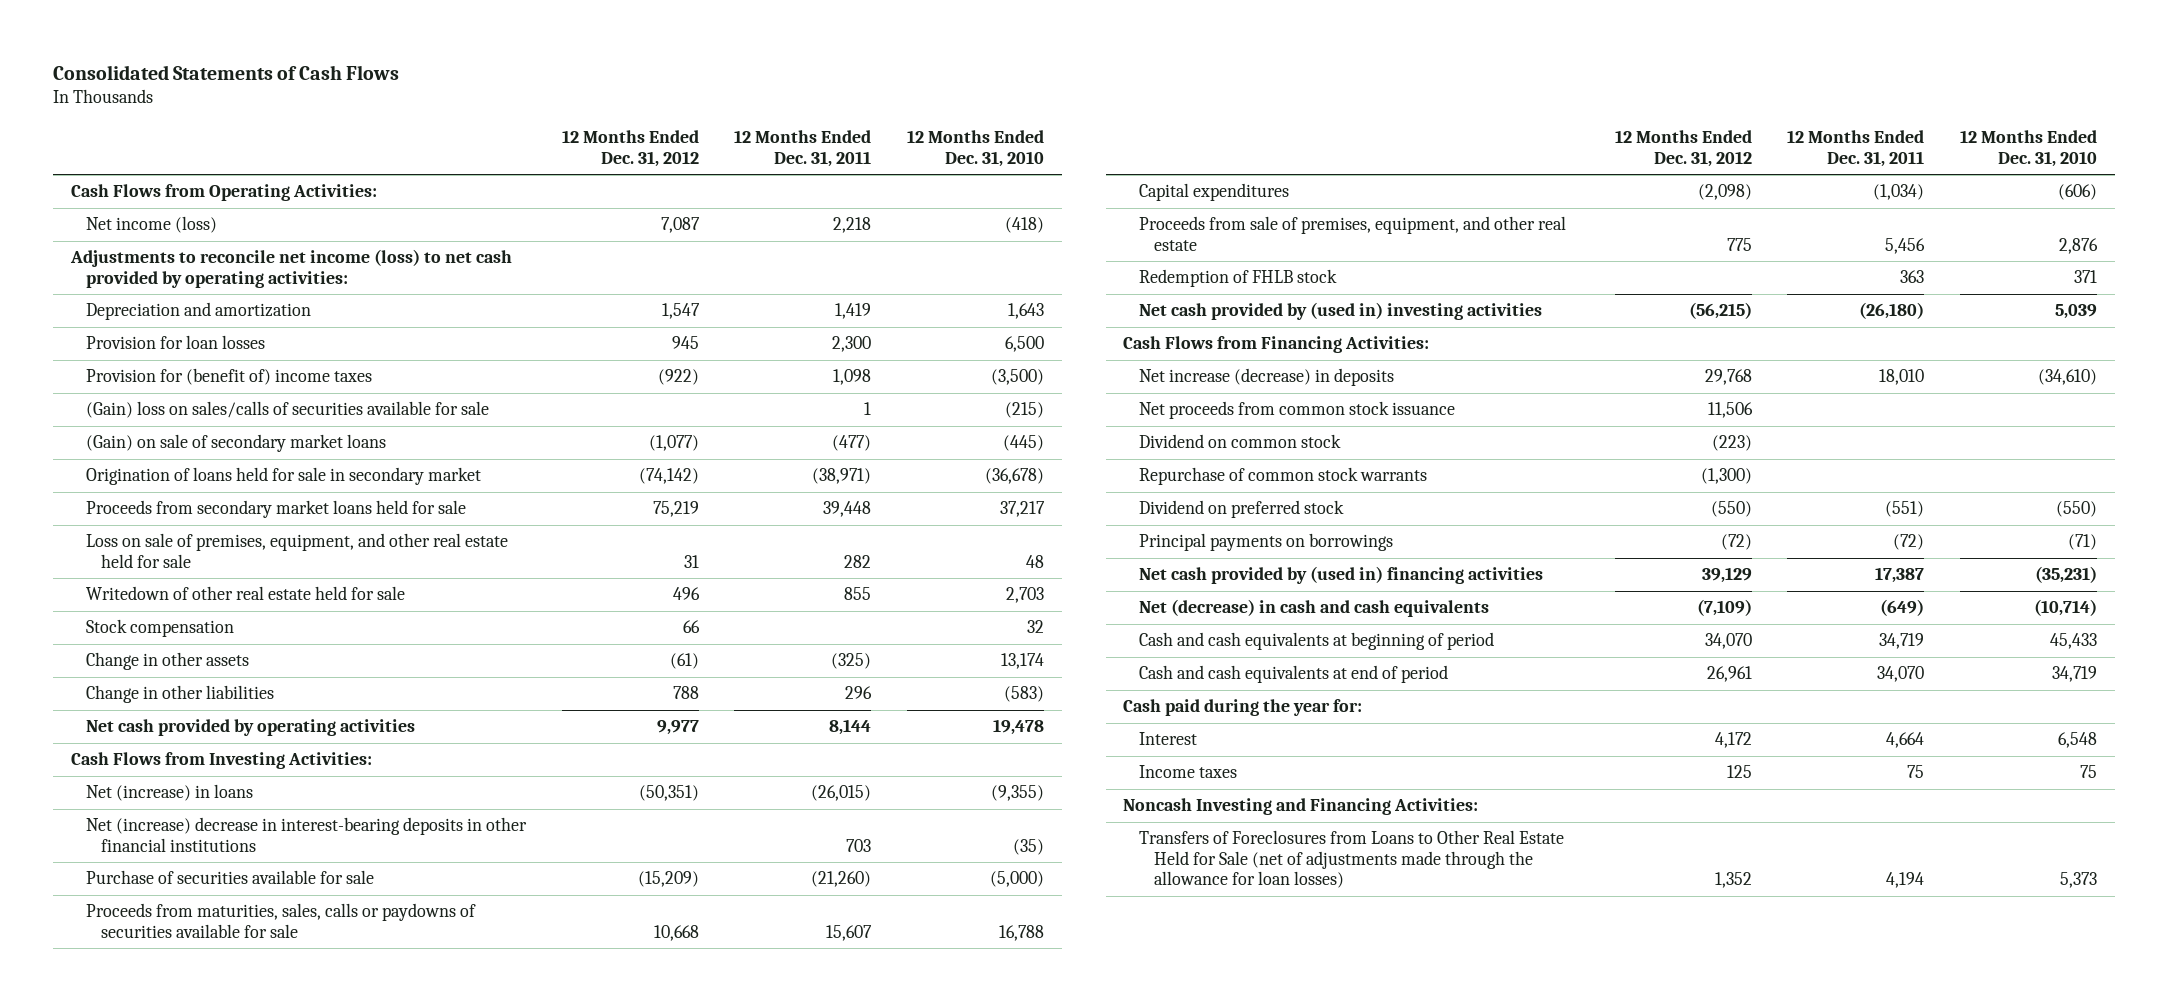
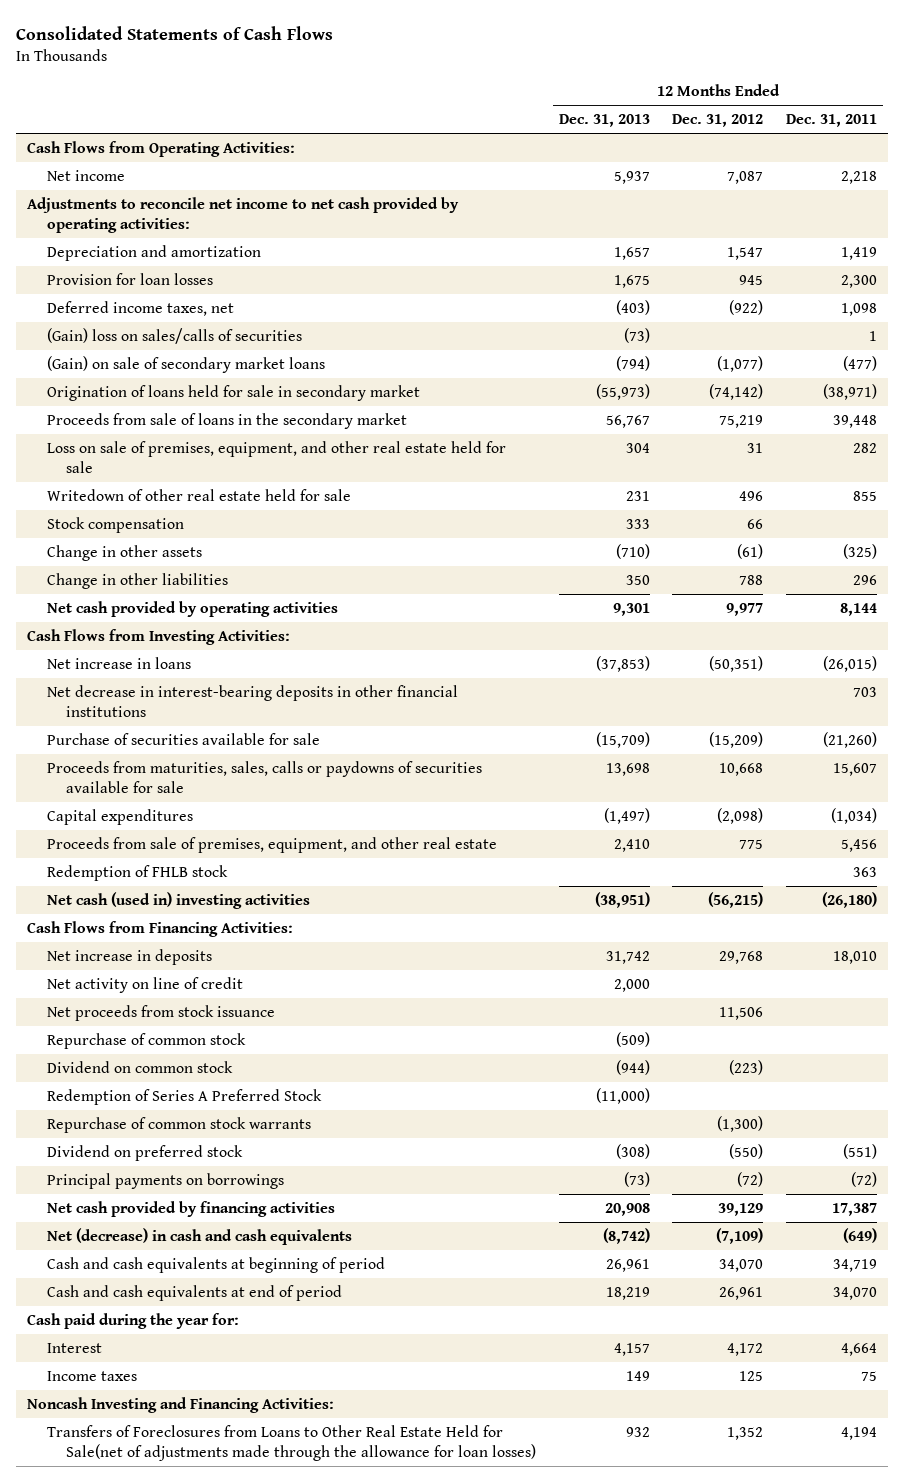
- | 12 Months Ended Dec. 31, 2012 | 12 Months Ended Dec. 31, 2011 | 12 Months Ended Dec. 31, 2010
+ | 12 Months Ended Dec. 31, 2013 | 12 Months Ended Dec. 31, 2012 | 12 Months Ended Dec. 31, 2011
- Net income (loss) | 7,087 | 2,218 | (418)
- Adjustments to reconcile net income (loss) to net cash provided by operating activities:
+ Net income | 5,937 | 7,087 | 2,218
+ Adjustments to reconcile net income to net cash provided by operating activities:
- Provision for (benefit of) income taxes | (922) | 1,098 | (3,500)
- (Gain) loss on sales/calls of securities available for sale | | 1 | (215)
+ Deferred income taxes, net | (403) | (922) | 1,098
+ (Gain) loss on sales/calls of securities | (73) | | 1
- Proceeds from secondary market loans held for sale | 75,219 | 39,448 | 37,217
+ Proceeds from sale of loans in the secondary market | 56,767 | 75,219 | 39,448
- Net (increase) in loans | (50,351) | (26,015) | (9,355)
- Net (increase) decrease in interest-bearing deposits in other financial institutions | | 703 | (35)
+ Net increase in loans | (37,853) | (50,351) | (26,015)
+ Net decrease in interest-bearing deposits in other financial institutions | | | 703
- Net cash provided by (used in) investing activities | (56,215) | (26,180) | 5,039
+ Net cash (used in) investing activities | (38,951) | (56,215) | (26,180)
- Net increase (decrease) in deposits | 29,768 | 18,010 | (34,610)
- Net proceeds from common stock issuance | 11,506 | |
+ Net increase in deposits | 31,742 | 29,768 | 18,010
+ Net activity on line of credit | 2,000 | |
+ Net proceeds from stock issuance | | 11,506 |
+ Repurchase of common stock | (509) | |
+ Redemption of Series A Preferred Stock | (11,000) | |
- Net cash provided by (used in) financing activities | 39,129 | 17,387 | (35,231)
+ Net cash provided by financing activities | 20,908 | 39,129 | 17,387
- Transfers of Foreclosures from Loans to Other Real Estate Held for Sale (net of adjustments made through the allowance for loan losses) | 1,352 | 4,194 | 5,373
+ Transfers of Foreclosures from Loans to Other Real Estate Held for Sale(net of adjustments made through the allowance for loan losses) | 932 | 1,352 | 4,194

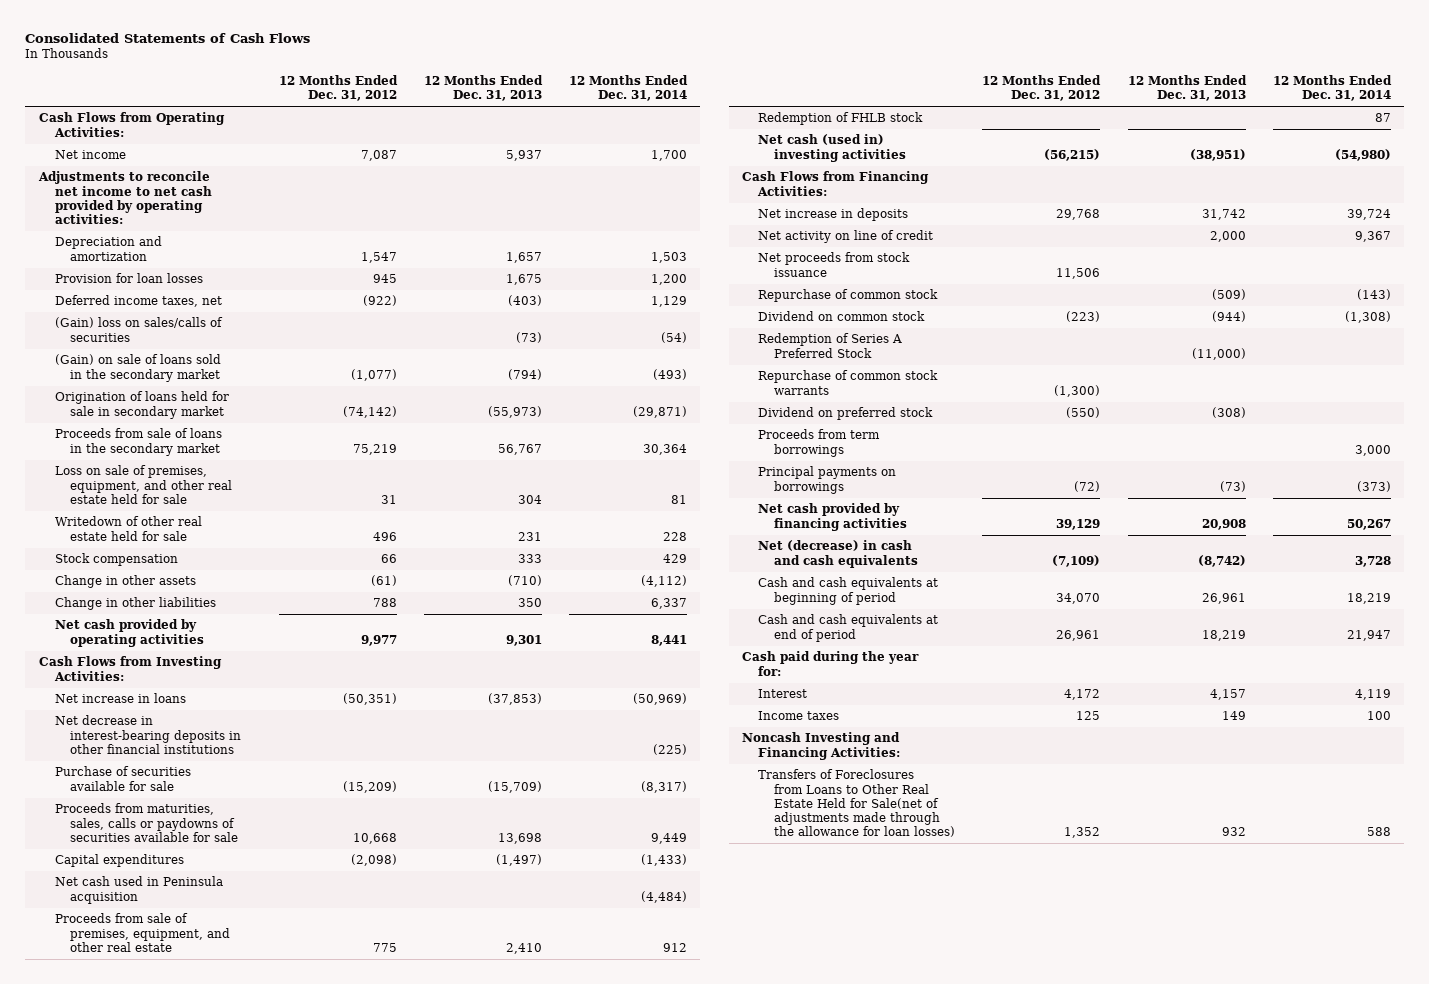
- | 12 Months Ended Dec. 31, 2013 | 12 Months Ended Dec. 31, 2012 | 12 Months Ended Dec. 31, 2011
+ | 12 Months Ended Dec. 31, 2012 | 12 Months Ended Dec. 31, 2013 | 12 Months Ended Dec. 31, 2014
- (Gain) on sale of secondary market loans | (794) | (1,077) | (477)
+ (Gain) on sale of loans sold in the secondary market | (1,077) | (794) | (493)
+ Net cash used in Peninsula acquisition | | | (4,484)
+ Proceeds from term borrowings | | | 3,000

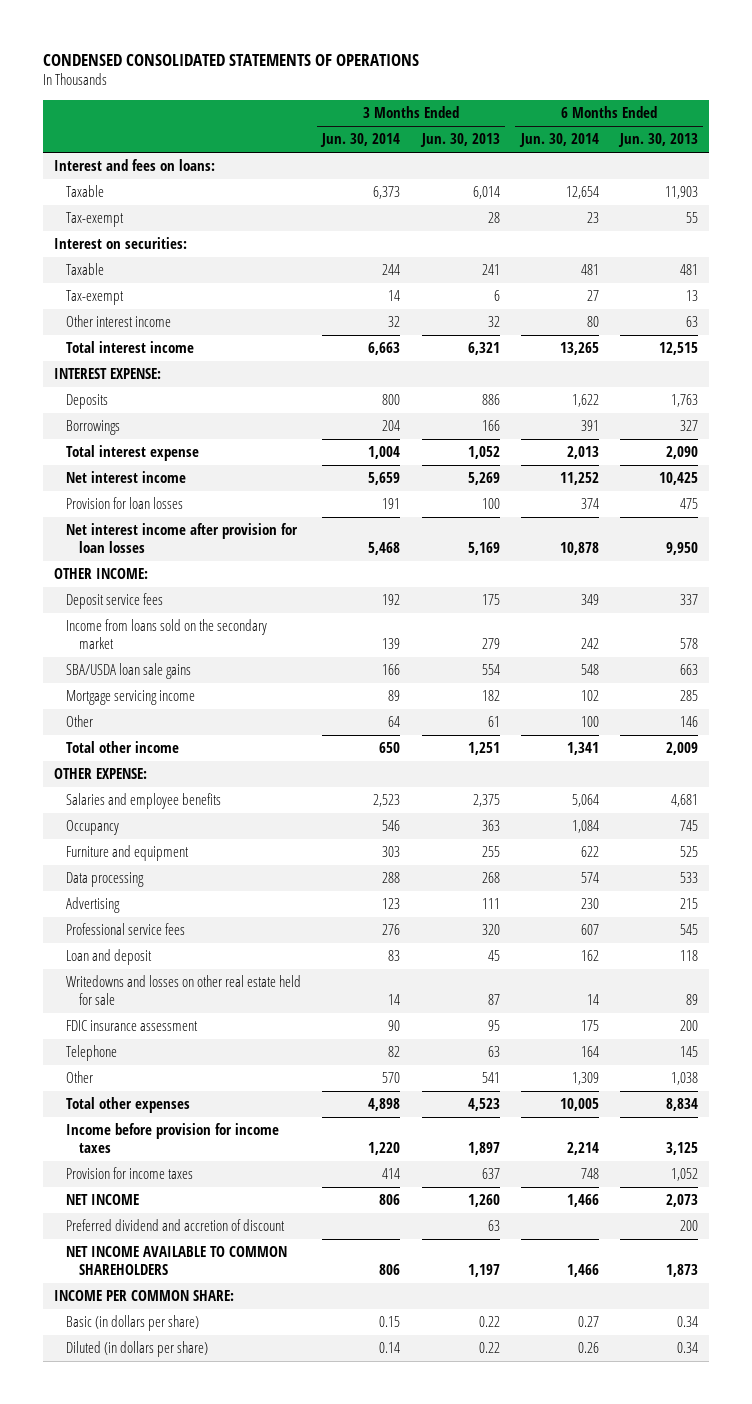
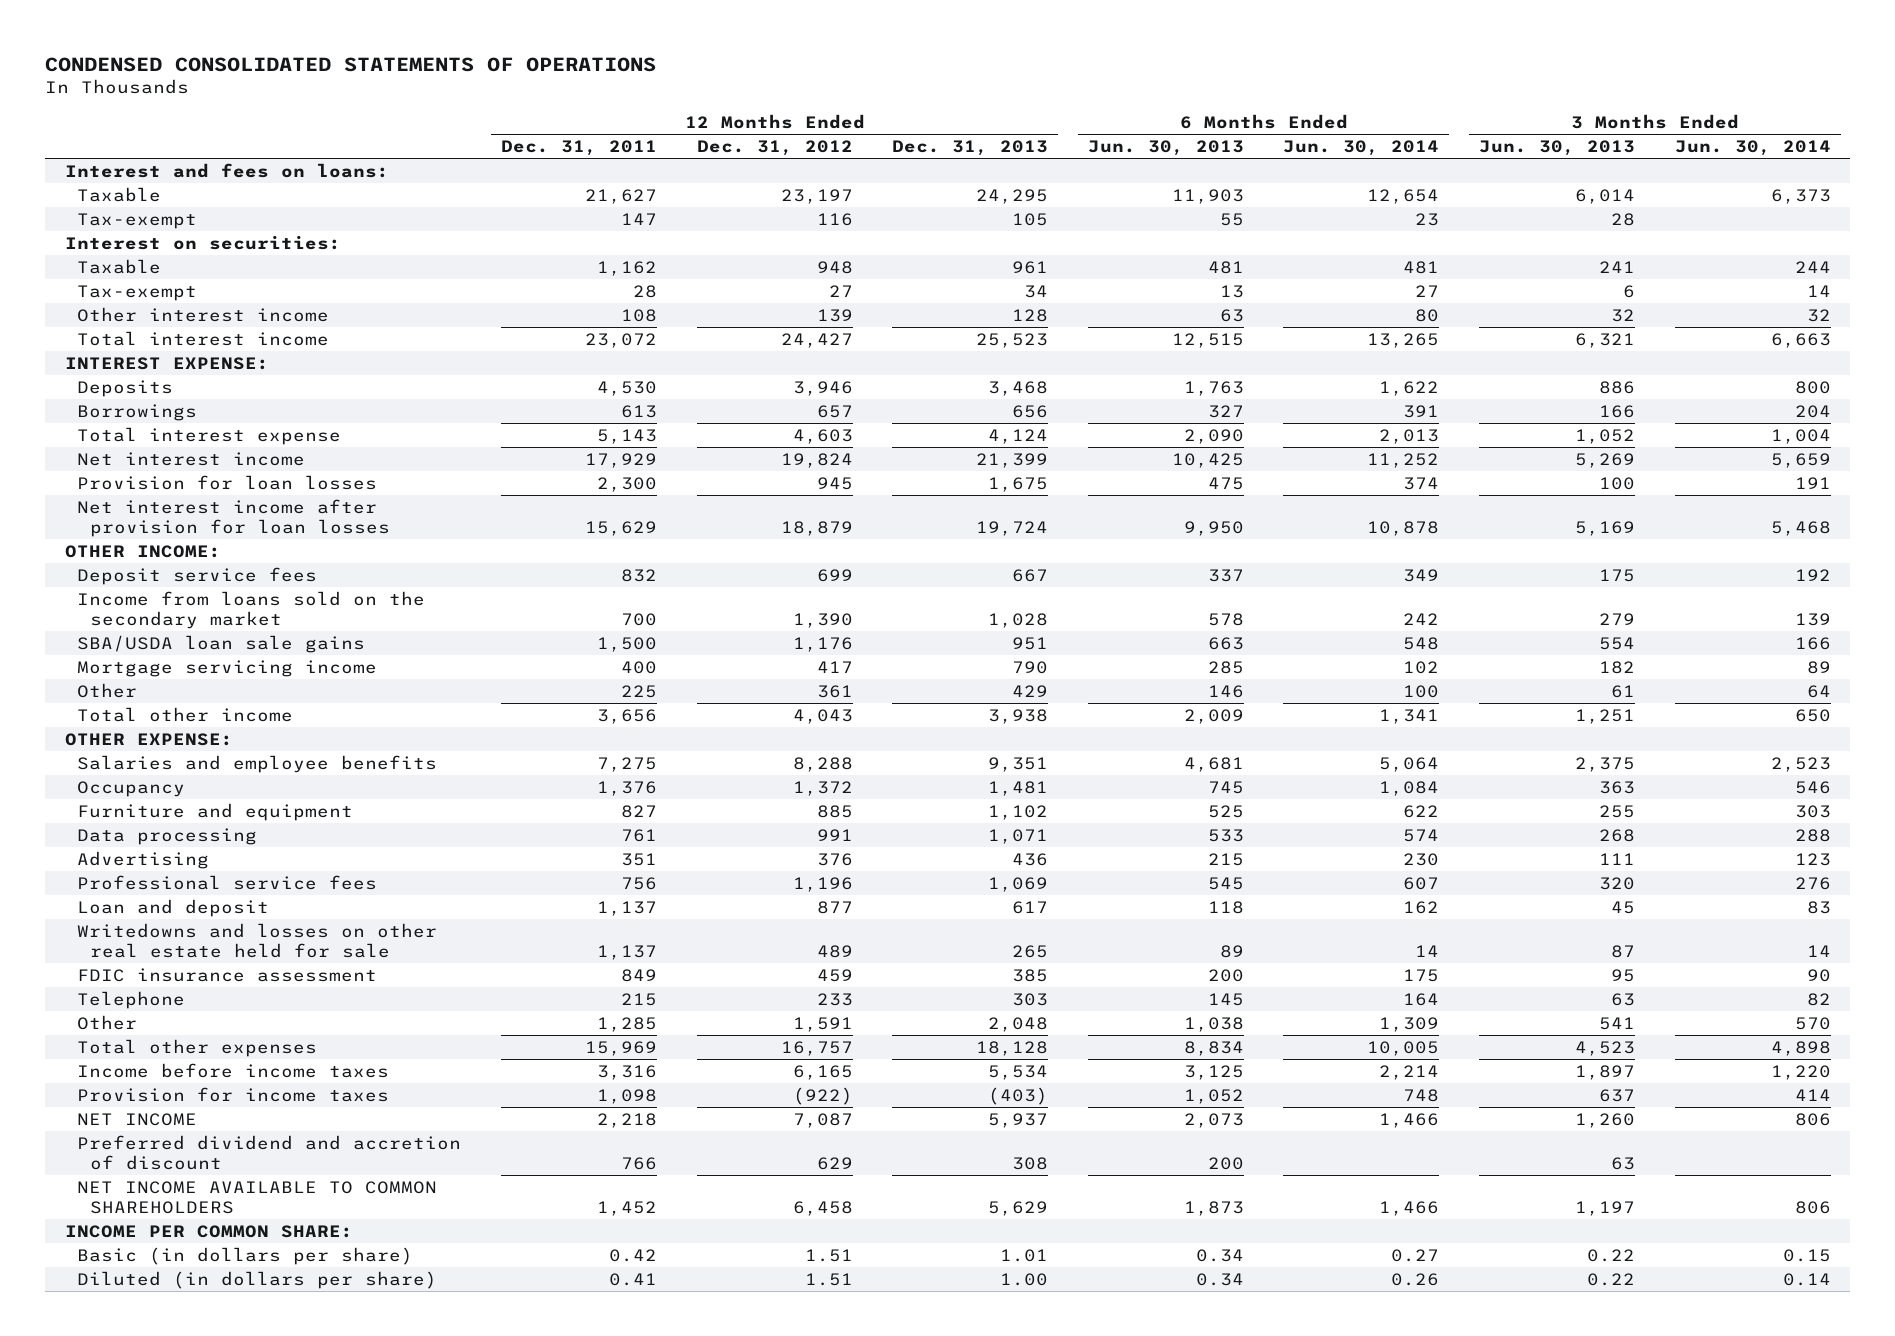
- | 3 Months Ended Jun. 30, 2014 | 3 Months Ended Jun. 30, 2013 | 6 Months Ended Jun. 30, 2014 | 6 Months Ended Jun. 30, 2013
+ | 12 Months Ended Dec. 31, 2011 | 12 Months Ended Dec. 31, 2012 | 12 Months Ended Dec. 31, 2013 | 6 Months Ended Jun. 30, 2013 | 6 Months Ended Jun. 30, 2014 | 3 Months Ended Jun. 30, 2013 | 3 Months Ended Jun. 30, 2014
- Income before provision for income taxes | 1,220 | 1,897 | 2,214 | 3,125
+ Income before income taxes | 3,316 | 6,165 | 5,534 | 3,125 | 2,214 | 1,897 | 1,220

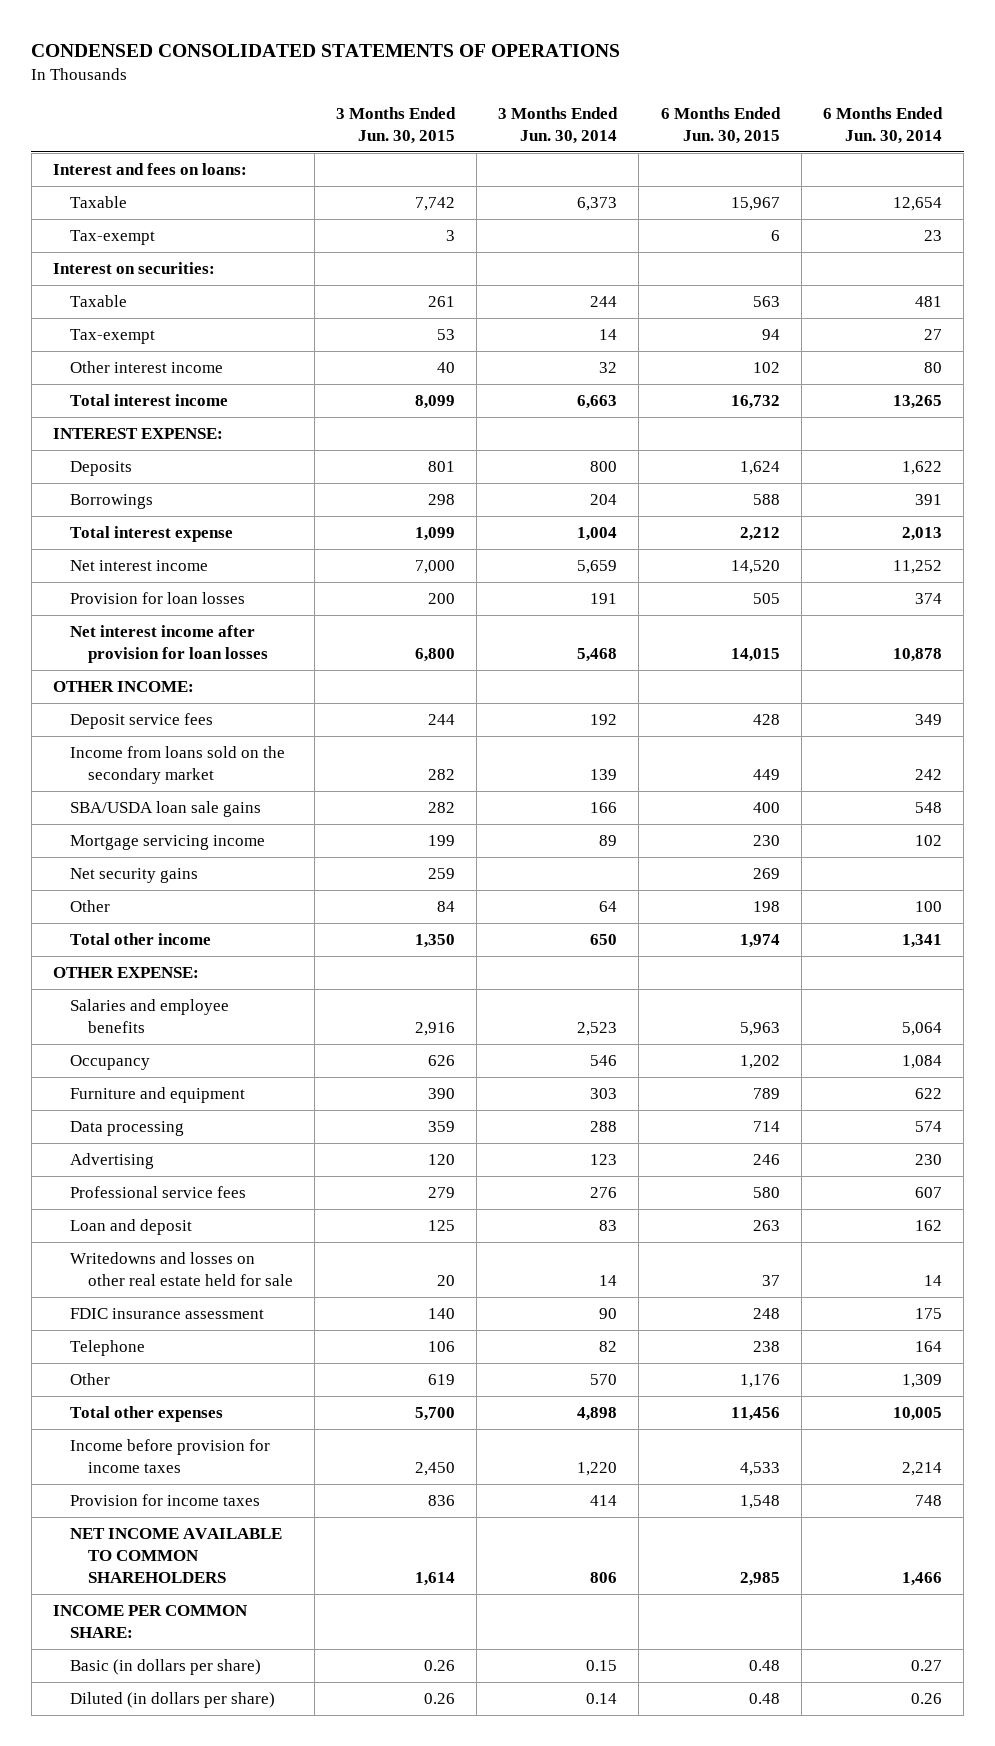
- | 12 Months Ended Dec. 31, 2011 | 12 Months Ended Dec. 31, 2012 | 12 Months Ended Dec. 31, 2013 | 6 Months Ended Jun. 30, 2013 | 6 Months Ended Jun. 30, 2014 | 3 Months Ended Jun. 30, 2013 | 3 Months Ended Jun. 30, 2014
+ | 3 Months Ended Jun. 30, 2015 | 3 Months Ended Jun. 30, 2014 | 6 Months Ended Jun. 30, 2015 | 6 Months Ended Jun. 30, 2014
+ Net security gains | 259 | | 269 |
- Income before income taxes | 3,316 | 6,165 | 5,534 | 3,125 | 2,214 | 1,897 | 1,220
+ Income before provision for income taxes | 2,450 | 1,220 | 4,533 | 2,214
- NET INCOME | 2,218 | 7,087 | 5,937 | 2,073 | 1,466 | 1,260 | 806
- Preferred dividend and accretion of discount | 766 | 629 | 308 | 200 | | 63 |

